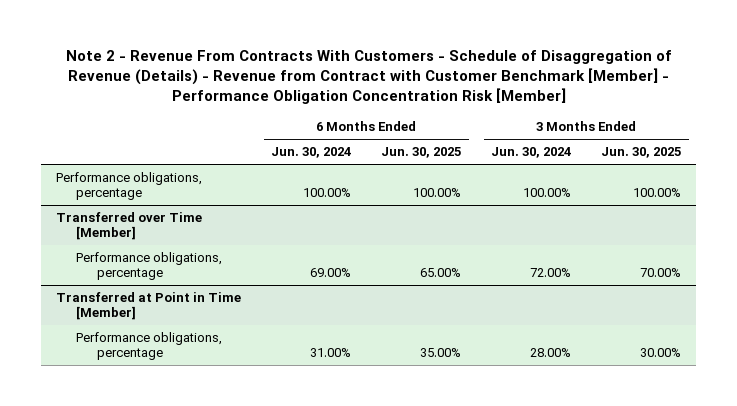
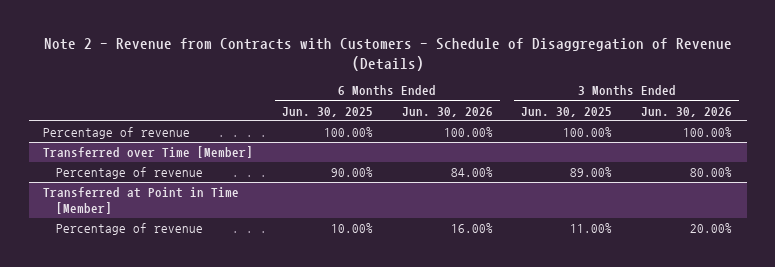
- Note 2 - Revenue From Contracts With Customers - Schedule of Disaggregation of Revenue (Details) - Revenue from Contract with Customer Benchmark [Member] - Performance Obligation Concentration Risk [Member]
+ Note 2 - Revenue from Contracts with Customers - Schedule of Disaggregation of Revenue (Details)
- | 6 Months Ended Jun. 30, 2024 | 6 Months Ended Jun. 30, 2025 | 3 Months Ended Jun. 30, 2024 | 3 Months Ended Jun. 30, 2025
+ | 6 Months Ended Jun. 30, 2025 | 6 Months Ended Jun. 30, 2026 | 3 Months Ended Jun. 30, 2025 | 3 Months Ended Jun. 30, 2026
- Performance obligations, percentage | 100.00% | 100.00% | 100.00% | 100.00%
+ Percentage of revenue | 100.00% | 100.00% | 100.00% | 100.00%
@ Transferred over Time [Member]
- Performance obligations, percentage | 69.00% | 65.00% | 72.00% | 70.00%
+ Percentage of revenue | 90.00% | 84.00% | 89.00% | 80.00%
@ Transferred at Point in Time [Member]
- Performance obligations, percentage | 31.00% | 35.00% | 28.00% | 30.00%
+ Percentage of revenue | 10.00% | 16.00% | 11.00% | 20.00%

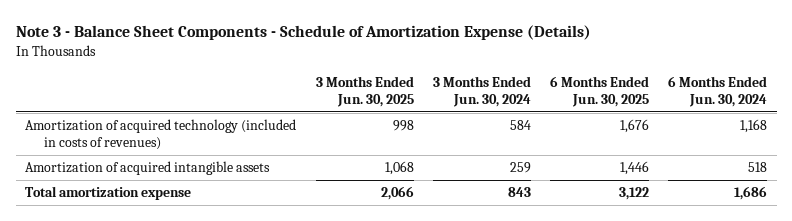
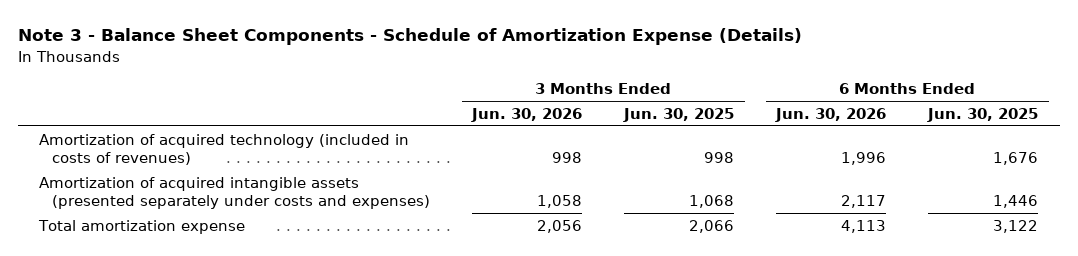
- | 3 Months Ended Jun. 30, 2025 | 3 Months Ended Jun. 30, 2024 | 6 Months Ended Jun. 30, 2025 | 6 Months Ended Jun. 30, 2024
+ | 3 Months Ended Jun. 30, 2026 | 3 Months Ended Jun. 30, 2025 | 6 Months Ended Jun. 30, 2026 | 6 Months Ended Jun. 30, 2025
- Amortization of acquired intangible assets | 1,068 | 259 | 1,446 | 518
+ Amortization of acquired intangible assets (presented separately under costs and expenses) | 1,058 | 1,068 | 2,117 | 1,446

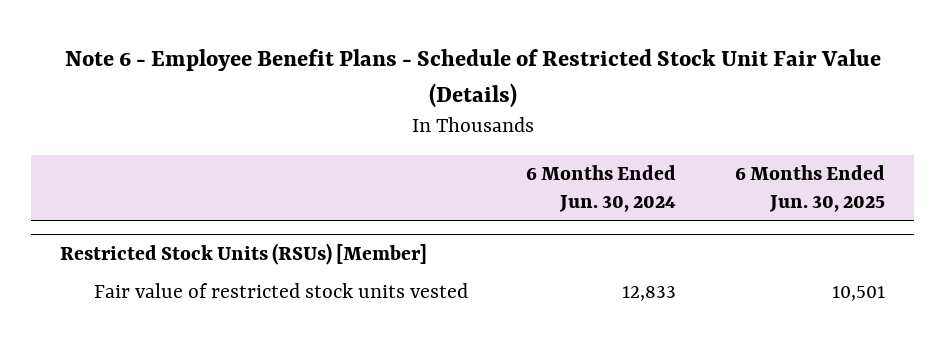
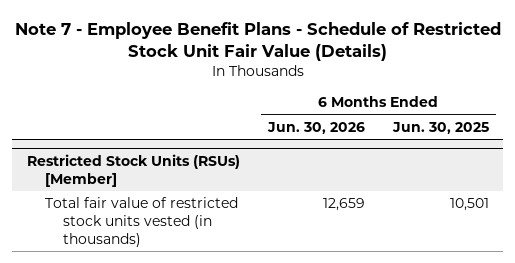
- Note 6 - Employee Benefit Plans - Schedule of Restricted Stock Unit Fair Value (Details)
+ Note 7 - Employee Benefit Plans - Schedule of Restricted Stock Unit Fair Value (Details)
- | 6 Months Ended Jun. 30, 2024 | 6 Months Ended Jun. 30, 2025
+ | 6 Months Ended Jun. 30, 2026 | 6 Months Ended Jun. 30, 2025
@ Restricted Stock Units (RSUs) [Member]
- Fair value of restricted stock units vested | 12,833 | 10,501
+ Total fair value of restricted stock units vested (in thousands) | 12,659 | 10,501

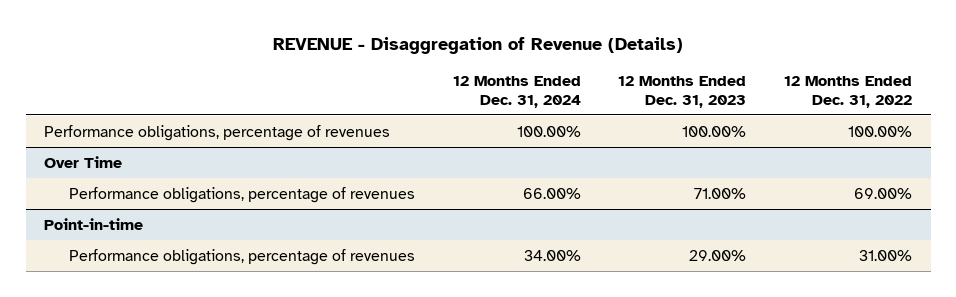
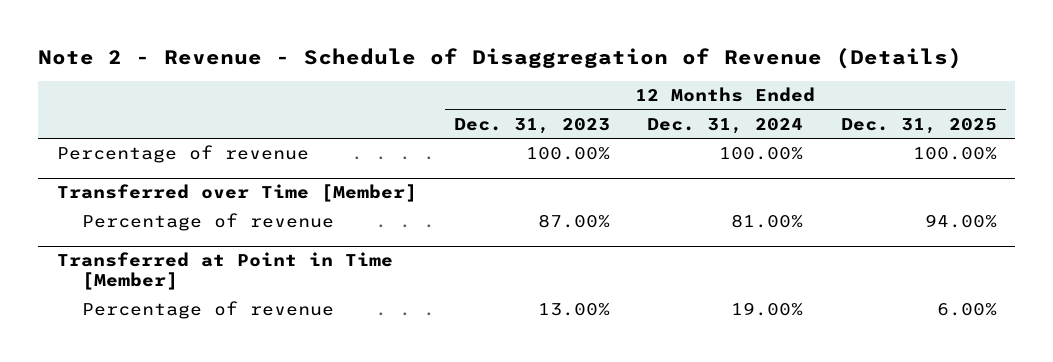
- REVENUE - Disaggregation of Revenue (Details)
+ Note 2 - Revenue - Schedule of Disaggregation of Revenue (Details)
- | 12 Months Ended Dec. 31, 2024 | 12 Months Ended Dec. 31, 2023 | 12 Months Ended Dec. 31, 2022
+ | 12 Months Ended Dec. 31, 2023 | 12 Months Ended Dec. 31, 2024 | 12 Months Ended Dec. 31, 2025
- Performance obligations, percentage of revenues | 100.00% | 100.00% | 100.00%
- Over Time
- Performance obligations, percentage of revenues | 66.00% | 71.00% | 69.00%
- Point-in-time
- Performance obligations, percentage of revenues | 34.00% | 29.00% | 31.00%
+ Percentage of revenue | 100.00% | 100.00% | 100.00%
+ Transferred over Time [Member]
+ Percentage of revenue | 87.00% | 81.00% | 94.00%
+ Transferred at Point in Time [Member]
+ Percentage of revenue | 13.00% | 19.00% | 6.00%

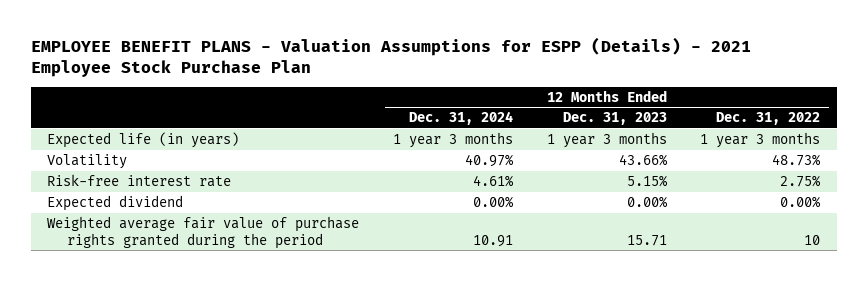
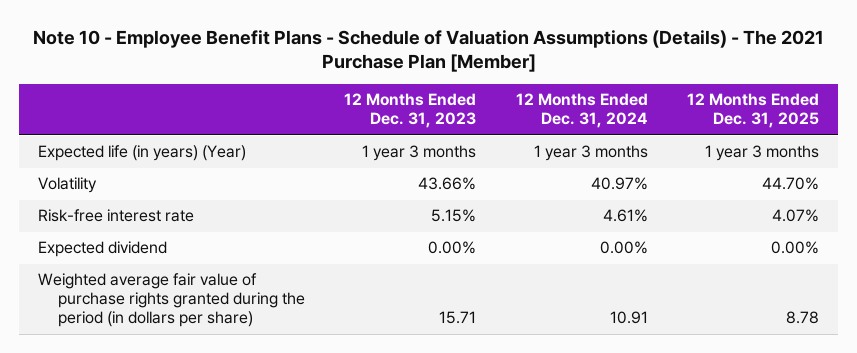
- EMPLOYEE BENEFIT PLANS - Valuation Assumptions for ESPP (Details) - 2021 Employee Stock Purchase Plan
+ Note 10 - Employee Benefit Plans - Schedule of Valuation Assumptions (Details) - The 2021 Purchase Plan [Member]
- | 12 Months Ended Dec. 31, 2024 | 12 Months Ended Dec. 31, 2023 | 12 Months Ended Dec. 31, 2022
+ | 12 Months Ended Dec. 31, 2023 | 12 Months Ended Dec. 31, 2024 | 12 Months Ended Dec. 31, 2025
- Expected life (in years) | 1 year 3 months | 1 year 3 months | 1 year 3 months
+ Expected life (in years) (Year) | 1 year 3 months | 1 year 3 months | 1 year 3 months
- Weighted average fair value of purchase rights granted during the period | 10.91 | 15.71 | 10
+ Weighted average fair value of purchase rights granted during the period (in dollars per share) | 15.71 | 10.91 | 8.78

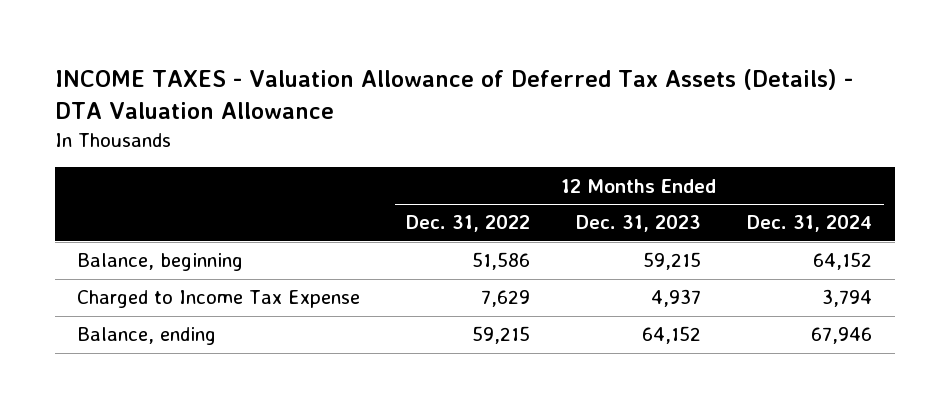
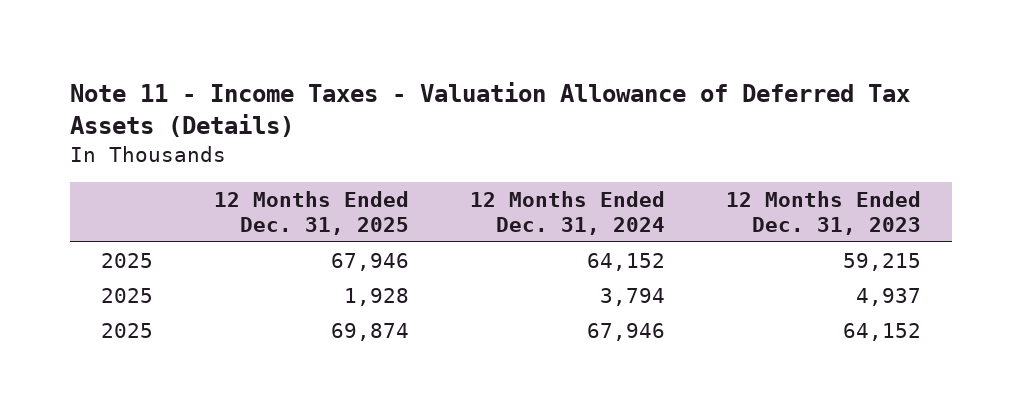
- INCOME TAXES - Valuation Allowance of Deferred Tax Assets (Details) - DTA Valuation Allowance
+ Note 11 - Income Taxes - Valuation Allowance of Deferred Tax Assets (Details)
- | 12 Months Ended Dec. 31, 2022 | 12 Months Ended Dec. 31, 2023 | 12 Months Ended Dec. 31, 2024
+ | 12 Months Ended Dec. 31, 2025 | 12 Months Ended Dec. 31, 2024 | 12 Months Ended Dec. 31, 2023
- Balance, beginning | 51,586 | 59,215 | 64,152
- Charged to Income Tax Expense | 7,629 | 4,937 | 3,794
- Balance, ending | 59,215 | 64,152 | 67,946
+ 2025 | 67,946 | 64,152 | 59,215
+ 2025 | 1,928 | 3,794 | 4,937
+ 2025 | 69,874 | 67,946 | 64,152

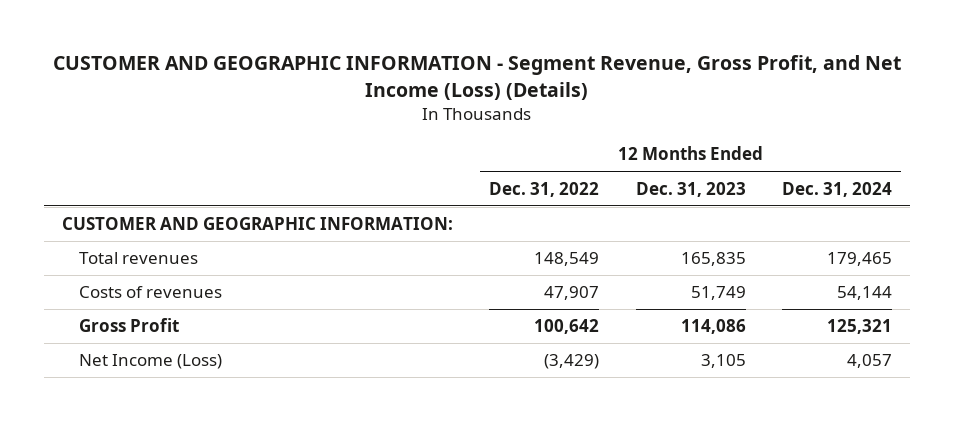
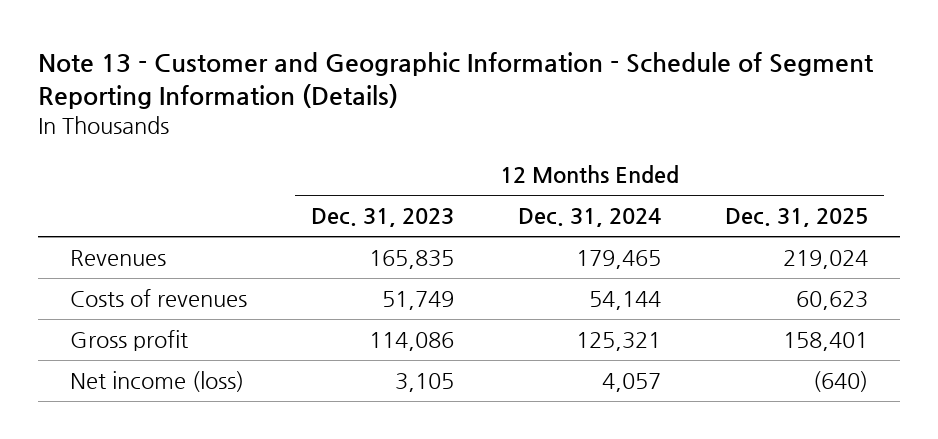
- CUSTOMER AND GEOGRAPHIC INFORMATION - Segment Revenue, Gross Profit, and Net Income (Loss) (Details)
+ Note 13 - Customer and Geographic Information - Schedule of Segment Reporting Information (Details)
- | 12 Months Ended Dec. 31, 2022 | 12 Months Ended Dec. 31, 2023 | 12 Months Ended Dec. 31, 2024
+ | 12 Months Ended Dec. 31, 2023 | 12 Months Ended Dec. 31, 2024 | 12 Months Ended Dec. 31, 2025
- CUSTOMER AND GEOGRAPHIC INFORMATION:
- Total revenues | 148,549 | 165,835 | 179,465
+ Revenues | 165,835 | 179,465 | 219,024
- Gross Profit | 100,642 | 114,086 | 125,321
- Net Income (Loss) | (3,429) | 3,105 | 4,057
+ Gross profit | 114,086 | 125,321 | 158,401
+ Net income (loss) | 3,105 | 4,057 | (640)

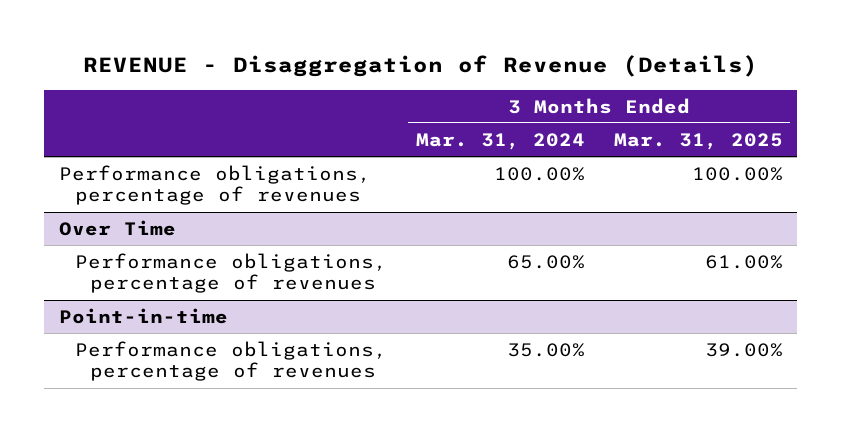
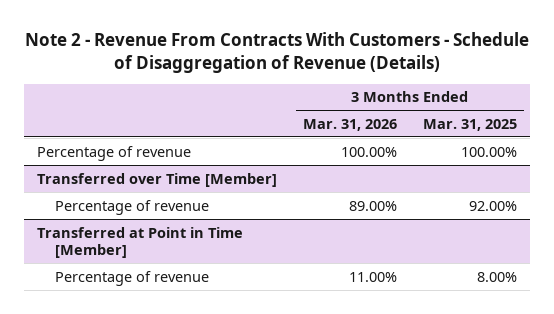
- REVENUE - Disaggregation of Revenue (Details)
+ Note 2 - Revenue From Contracts With Customers - Schedule of Disaggregation of Revenue (Details)
- | 3 Months Ended Mar. 31, 2024 | 3 Months Ended Mar. 31, 2025
+ | 3 Months Ended Mar. 31, 2026 | 3 Months Ended Mar. 31, 2025
- Performance obligations, percentage of revenues | 100.00% | 100.00%
- Over Time
- Performance obligations, percentage of revenues | 65.00% | 61.00%
- Point-in-time
- Performance obligations, percentage of revenues | 35.00% | 39.00%
+ Percentage of revenue | 100.00% | 100.00%
+ Transferred over Time [Member]
+ Percentage of revenue | 89.00% | 92.00%
+ Transferred at Point in Time [Member]
+ Percentage of revenue | 11.00% | 8.00%

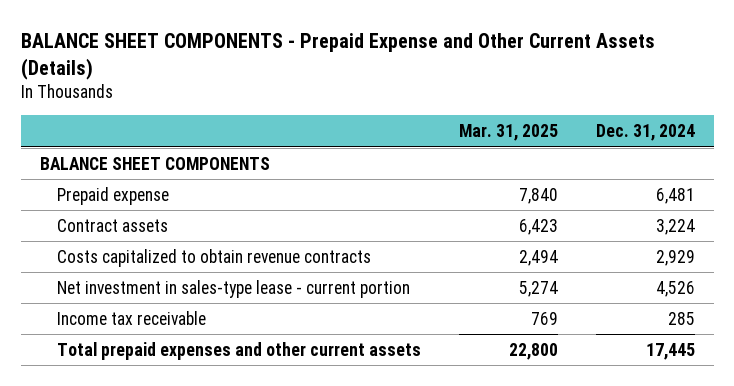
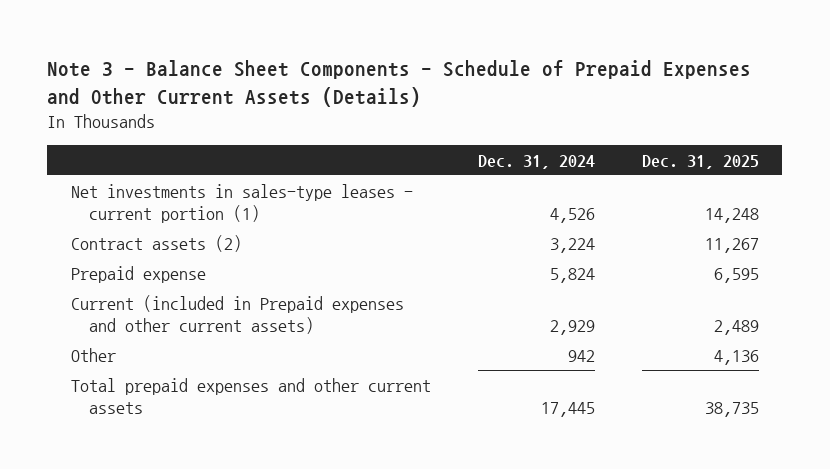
- BALANCE SHEET COMPONENTS - Prepaid Expense and Other Current Assets (Details)
+ Note 3 - Balance Sheet Components - Schedule of Prepaid Expenses and Other Current Assets (Details)
- | Mar. 31, 2025 | Dec. 31, 2024
+ | Dec. 31, 2024 | Dec. 31, 2025
- BALANCE SHEET COMPONENTS
- Prepaid expense | 7,840 | 6,481
- Contract assets | 6,423 | 3,224
- Costs capitalized to obtain revenue contracts | 2,494 | 2,929
- Net investment in sales-type lease - current portion | 5,274 | 4,526
- Income tax receivable | 769 | 285
+ Net investments in sales-type leases - current portion (1) | 4,526 | 14,248
+ Contract assets (2) | 3,224 | 11,267
+ Prepaid expense | 5,824 | 6,595
+ Current (included in Prepaid expenses and other current assets) | 2,929 | 2,489
+ Other | 942 | 4,136

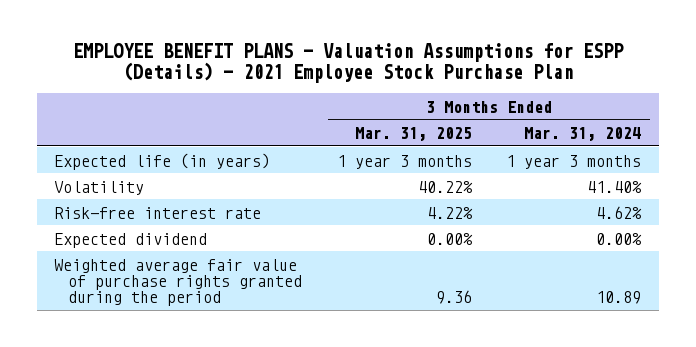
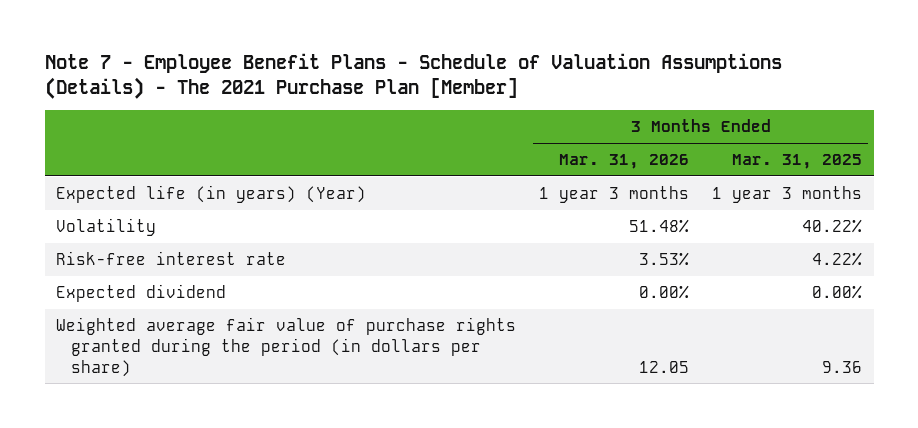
- EMPLOYEE BENEFIT PLANS - Valuation Assumptions for ESPP (Details) - 2021 Employee Stock Purchase Plan
+ Note 7 - Employee Benefit Plans - Schedule of Valuation Assumptions (Details) - The 2021 Purchase Plan [Member]
- | 3 Months Ended Mar. 31, 2025 | 3 Months Ended Mar. 31, 2024
+ | 3 Months Ended Mar. 31, 2026 | 3 Months Ended Mar. 31, 2025
- Expected life (in years) | 1 year 3 months | 1 year 3 months
+ Expected life (in years) (Year) | 1 year 3 months | 1 year 3 months
- Weighted average fair value of purchase rights granted during the period | 9.36 | 10.89
+ Weighted average fair value of purchase rights granted during the period (in dollars per share) | 12.05 | 9.36

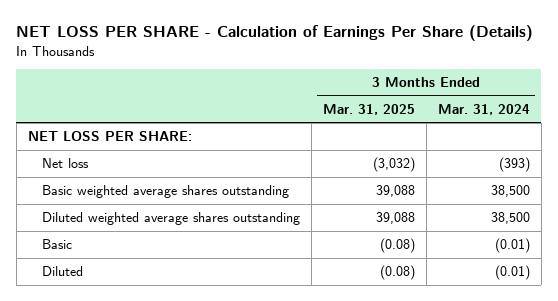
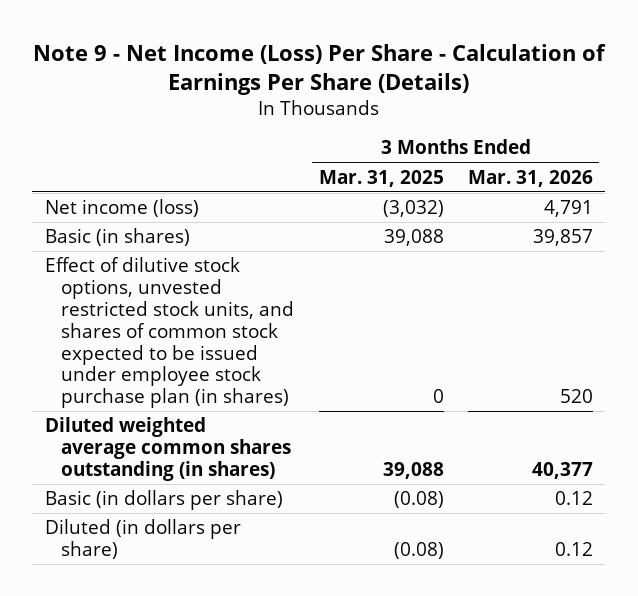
- NET LOSS PER SHARE - Calculation of Earnings Per Share (Details)
+ Note 9 - Net Income (Loss) Per Share - Calculation of Earnings Per Share (Details)
- | 3 Months Ended Mar. 31, 2025 | 3 Months Ended Mar. 31, 2024
+ | 3 Months Ended Mar. 31, 2025 | 3 Months Ended Mar. 31, 2026
- NET LOSS PER SHARE:
- Net loss | (3,032) | (393)
- Basic weighted average shares outstanding | 39,088 | 38,500
- Diluted weighted average shares outstanding | 39,088 | 38,500
- Basic | (0.08) | (0.01)
- Diluted | (0.08) | (0.01)
+ Net income (loss) | (3,032) | 4,791
+ Basic (in shares) | 39,088 | 39,857
+ Effect of dilutive stock options, unvested restricted stock units, and shares of common stock expected to be issued under employee stock purchase plan (in shares) | 0 | 520
+ Diluted weighted average common shares outstanding (in shares) | 39,088 | 40,377
+ Basic (in dollars per share) | (0.08) | 0.12
+ Diluted (in dollars per share) | (0.08) | 0.12

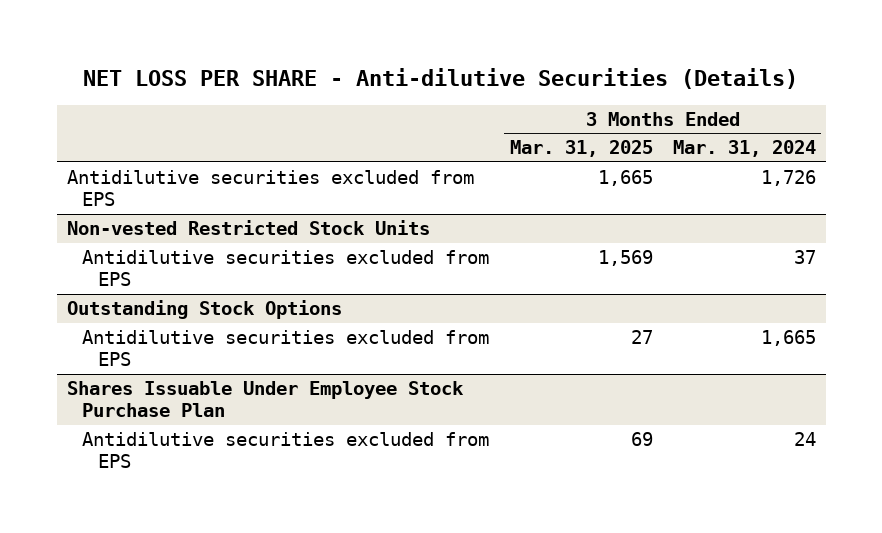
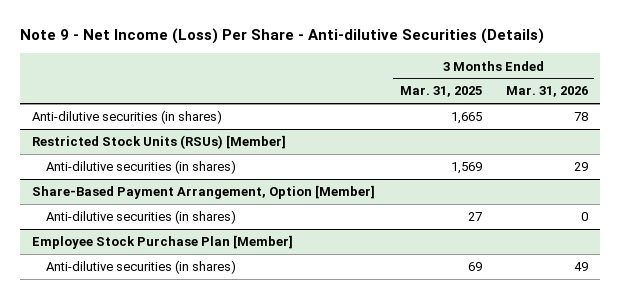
- NET LOSS PER SHARE - Anti-dilutive Securities (Details)
+ Note 9 - Net Income (Loss) Per Share - Anti-dilutive Securities (Details)
- | 3 Months Ended Mar. 31, 2025 | 3 Months Ended Mar. 31, 2024
+ | 3 Months Ended Mar. 31, 2025 | 3 Months Ended Mar. 31, 2026
- Antidilutive securities excluded from EPS | 1,665 | 1,726
- Non-vested Restricted Stock Units
- Antidilutive securities excluded from EPS | 1,569 | 37
- Outstanding Stock Options
- Antidilutive securities excluded from EPS | 27 | 1,665
- Shares Issuable Under Employee Stock Purchase Plan
- Antidilutive securities excluded from EPS | 69 | 24
+ Anti-dilutive securities (in shares) | 1,665 | 78
+ Restricted Stock Units (RSUs) [Member]
+ Anti-dilutive securities (in shares) | 1,569 | 29
+ Share-Based Payment Arrangement, Option [Member]
+ Anti-dilutive securities (in shares) | 27 | 0
+ Employee Stock Purchase Plan [Member]
+ Anti-dilutive securities (in shares) | 69 | 49

